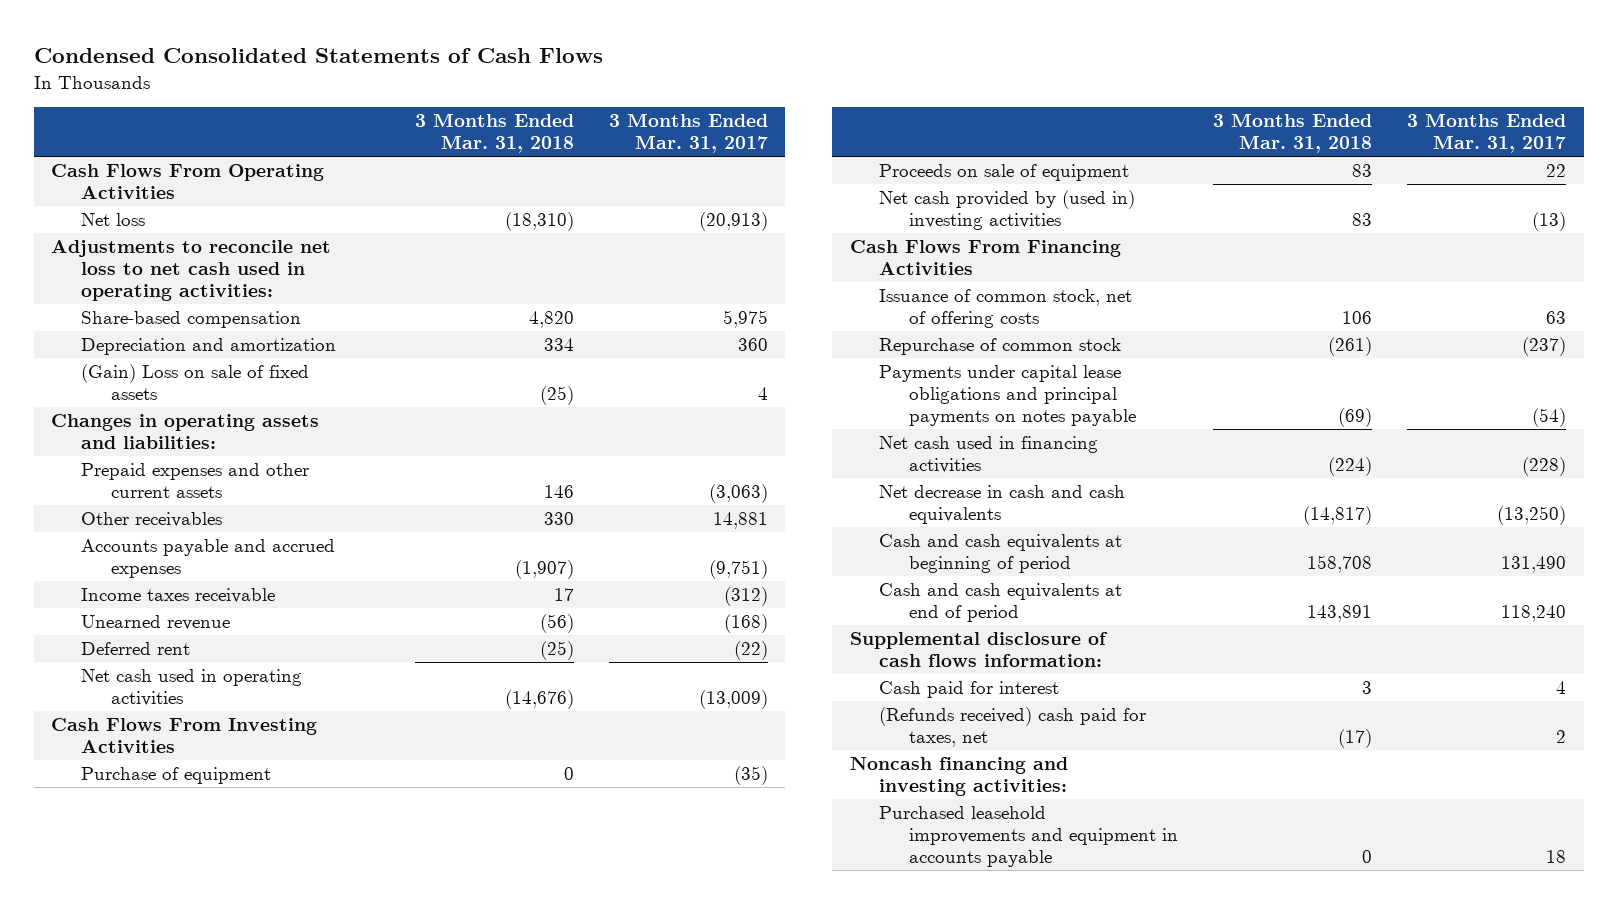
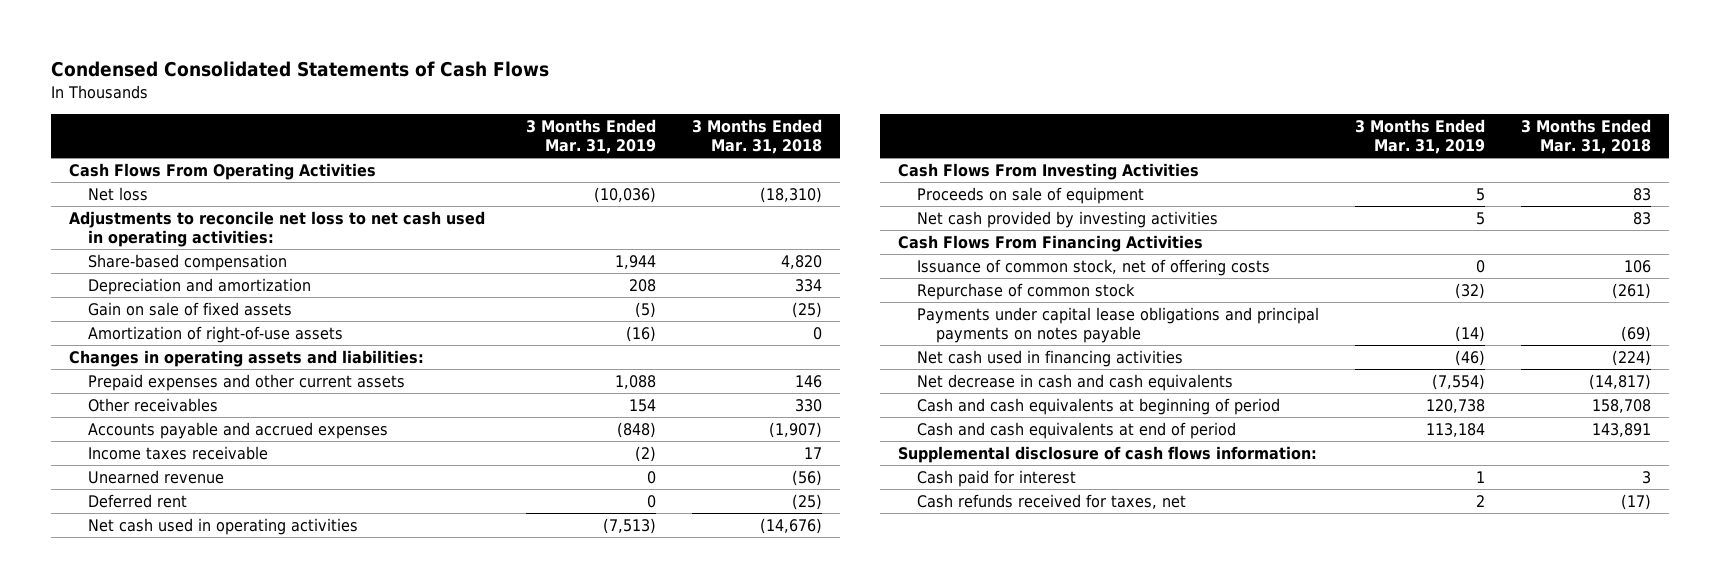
- | 3 Months Ended Mar. 31, 2018 | 3 Months Ended Mar. 31, 2017
+ | 3 Months Ended Mar. 31, 2019 | 3 Months Ended Mar. 31, 2018
- (Gain) Loss on sale of fixed assets | (25) | 4
+ Gain on sale of fixed assets | (5) | (25)
+ Amortization of right-of-use assets | (16) | 0
- Purchase of equipment | 0 | (35)
- Net cash provided by (used in) investing activities | 83 | (13)
+ Net cash provided by investing activities | 5 | 83
- (Refunds received) cash paid for taxes, net | (17) | 2
- Noncash financing and investing activities:
- Purchased leasehold improvements and equipment in accounts payable | 0 | 18
+ Cash refunds received for taxes, net | 2 | (17)

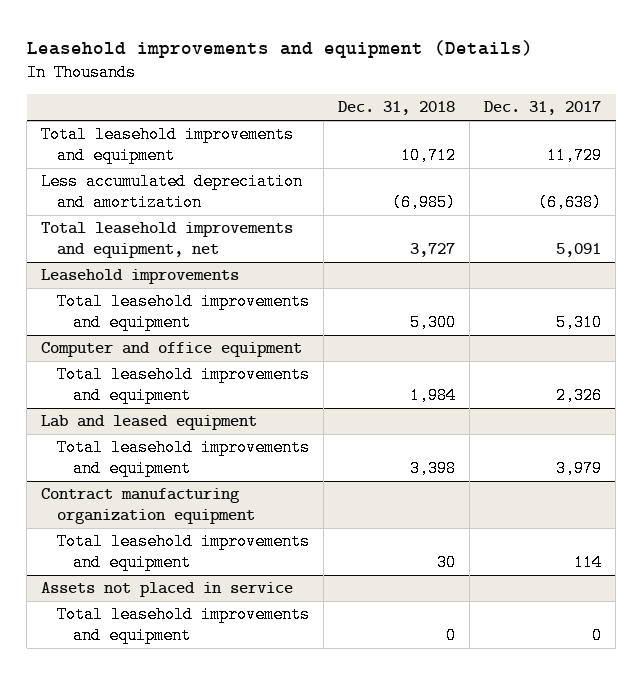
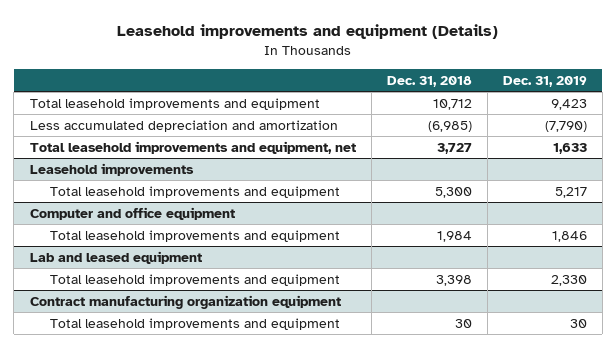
- | Dec. 31, 2018 | Dec. 31, 2017
+ | Dec. 31, 2018 | Dec. 31, 2019
- Assets not placed in service
- Total leasehold improvements and equipment | 0 | 0

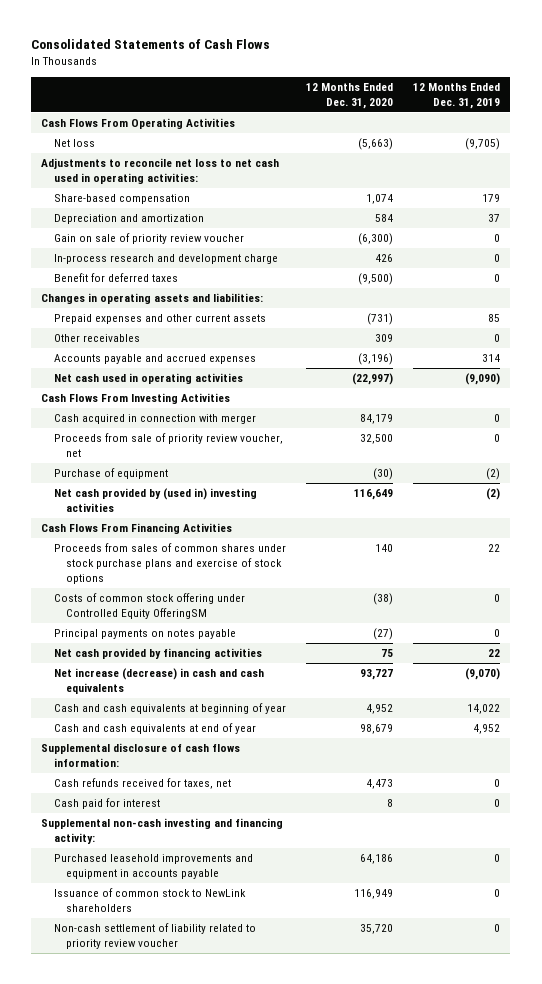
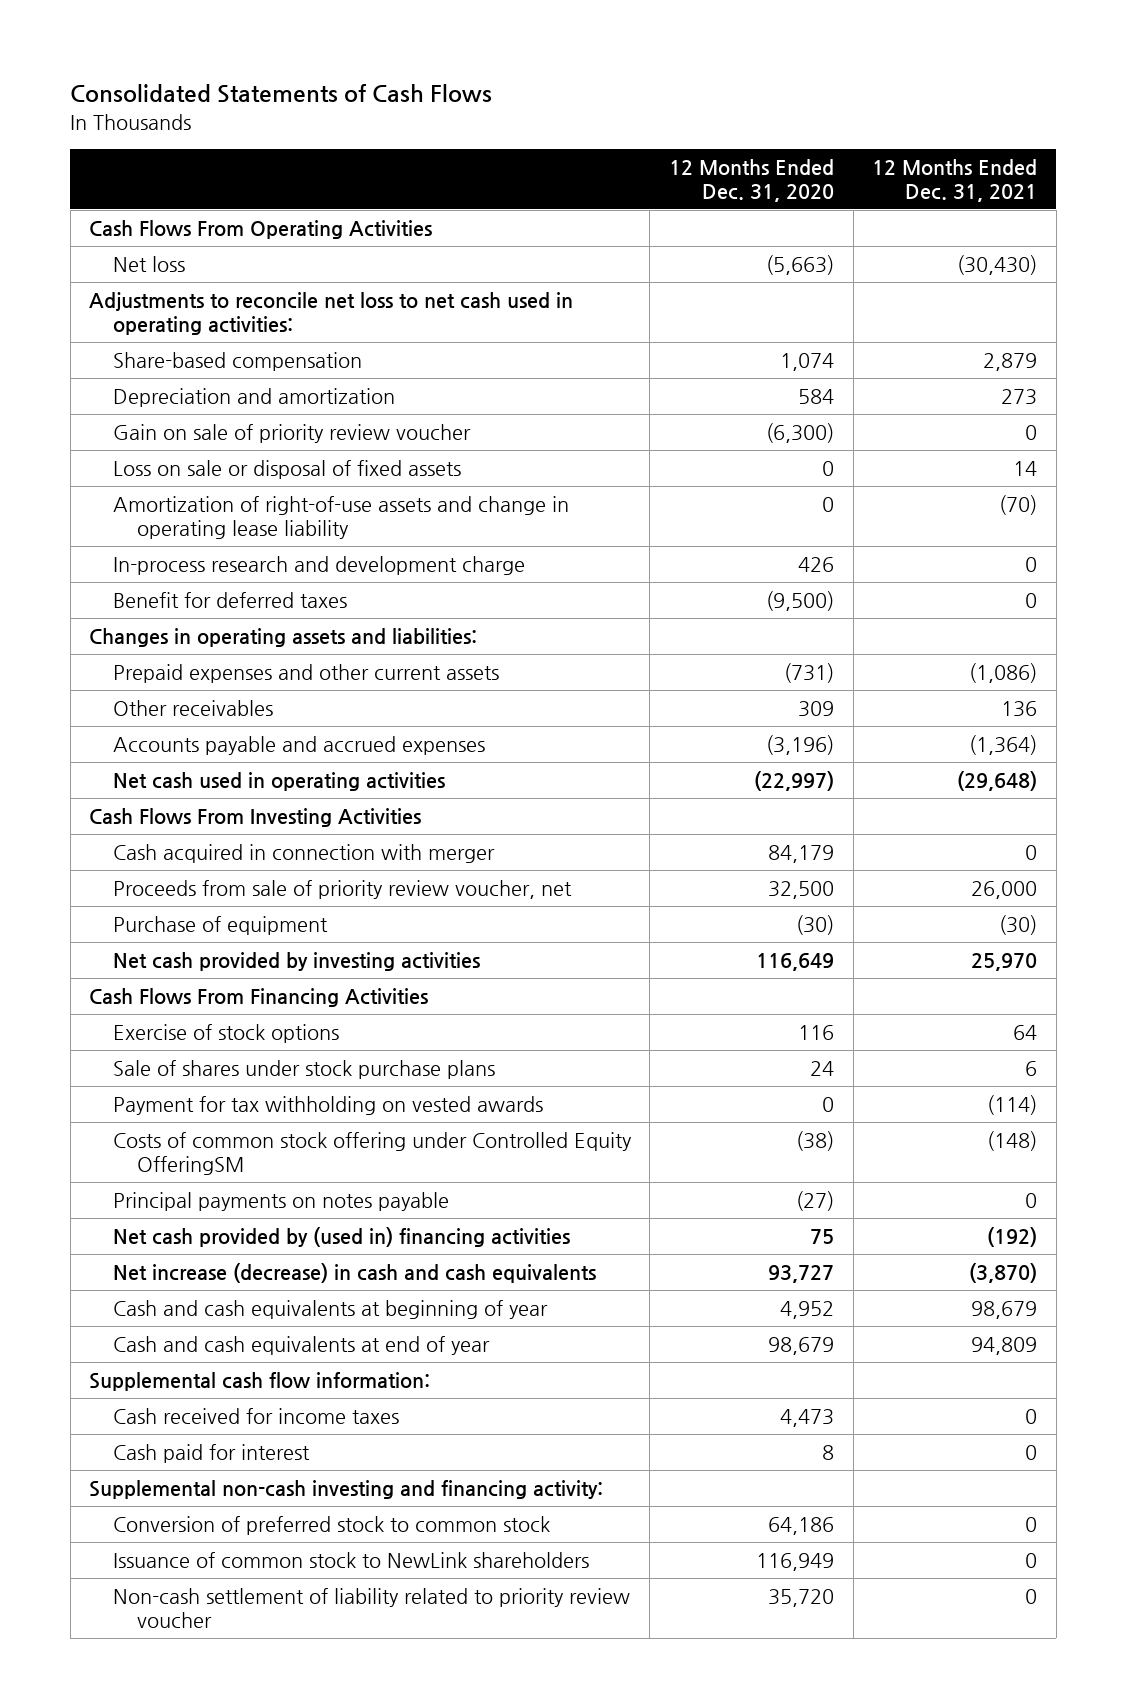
- | 12 Months Ended Dec. 31, 2020 | 12 Months Ended Dec. 31, 2019
+ | 12 Months Ended Dec. 31, 2020 | 12 Months Ended Dec. 31, 2021
+ Loss on sale or disposal of fixed assets | 0 | 14
+ Amortization of right-of-use assets and change in operating lease liability | 0 | (70)
- Net cash provided by (used in) investing activities | 116,649 | (2)
+ Net cash provided by investing activities | 116,649 | 25,970
- Proceeds from sales of common shares under stock purchase plans and exercise of stock options | 140 | 22
+ Exercise of stock options | 116 | 64
+ Sale of shares under stock purchase plans | 24 | 6
+ Payment for tax withholding on vested awards | 0 | (114)
- Net cash provided by financing activities | 75 | 22
+ Net cash provided by (used in) financing activities | 75 | (192)
- Supplemental disclosure of cash flows information:
- Cash refunds received for taxes, net | 4,473 | 0
+ Supplemental cash flow information:
+ Cash received for income taxes | 4,473 | 0
- Purchased leasehold improvements and equipment in accounts payable | 64,186 | 0
+ Conversion of preferred stock to common stock | 64,186 | 0

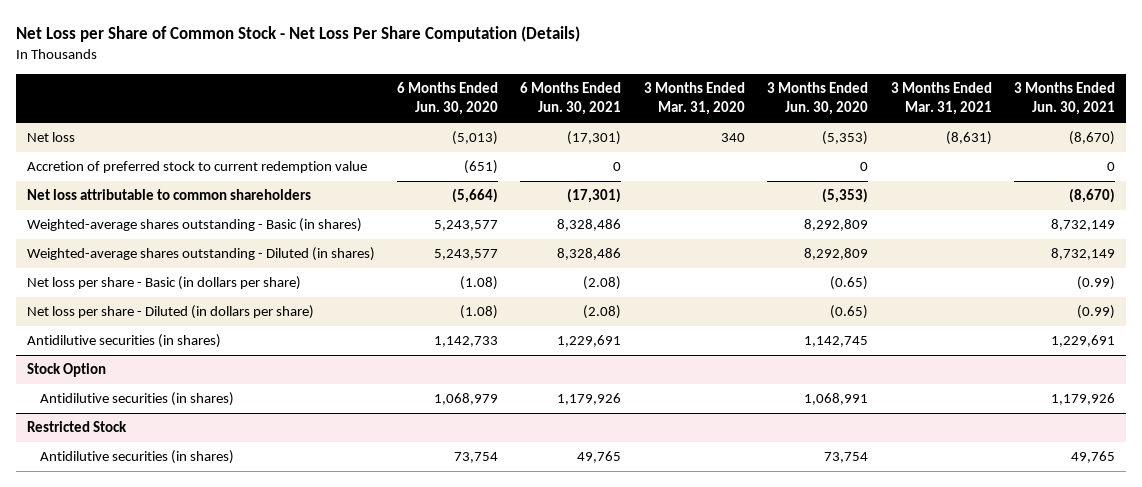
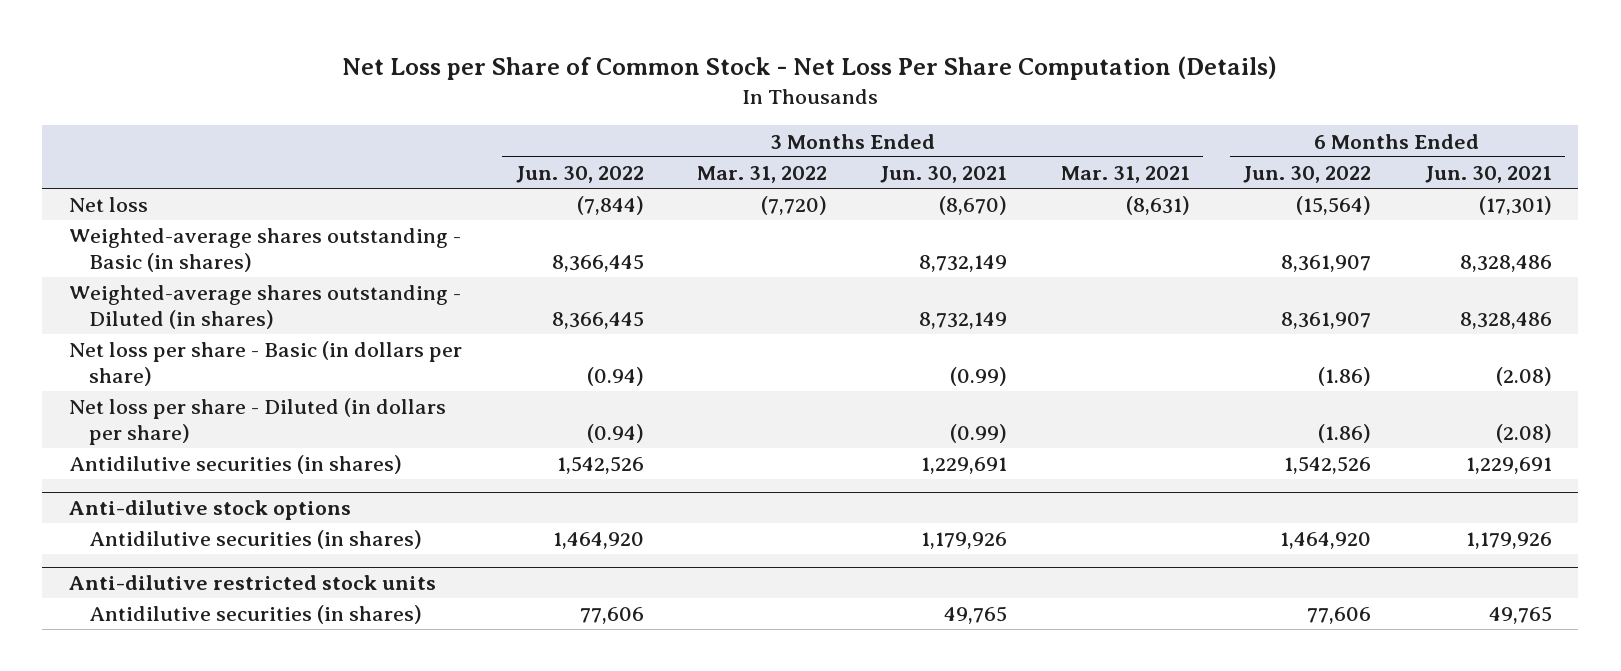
- | 6 Months Ended Jun. 30, 2020 | 6 Months Ended Jun. 30, 2021 | 3 Months Ended Mar. 31, 2020 | 3 Months Ended Jun. 30, 2020 | 3 Months Ended Mar. 31, 2021 | 3 Months Ended Jun. 30, 2021
+ | 3 Months Ended Jun. 30, 2022 | 3 Months Ended Mar. 31, 2022 | 3 Months Ended Jun. 30, 2021 | 3 Months Ended Mar. 31, 2021 | 6 Months Ended Jun. 30, 2022 | 6 Months Ended Jun. 30, 2021
- Accretion of preferred stock to current redemption value | (651) | 0 | | 0 | | 0
- Net loss attributable to common shareholders | (5,664) | (17,301) | | (5,353) | | (8,670)
- Stock Option
+ Anti-dilutive stock options
- Restricted Stock
+ Anti-dilutive restricted stock units

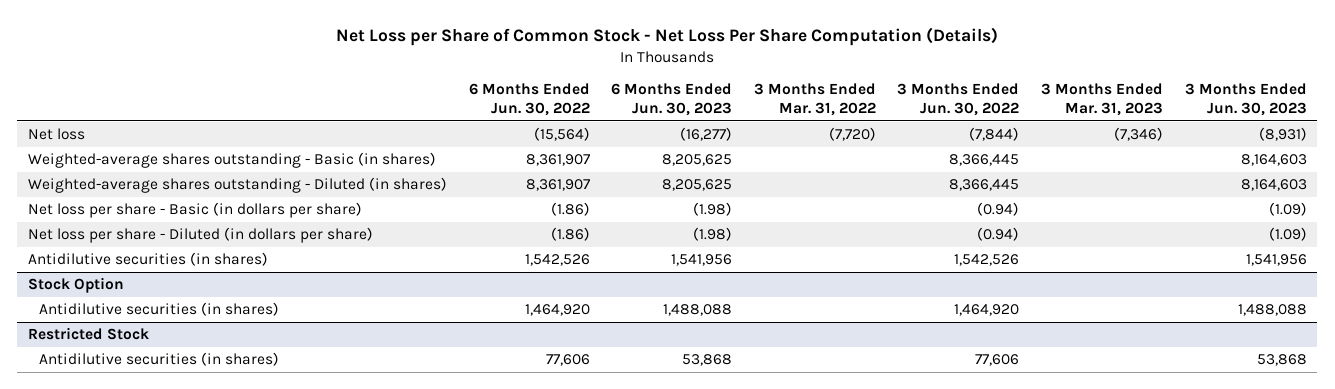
- | 3 Months Ended Jun. 30, 2022 | 3 Months Ended Mar. 31, 2022 | 3 Months Ended Jun. 30, 2021 | 3 Months Ended Mar. 31, 2021 | 6 Months Ended Jun. 30, 2022 | 6 Months Ended Jun. 30, 2021
+ | 6 Months Ended Jun. 30, 2022 | 6 Months Ended Jun. 30, 2023 | 3 Months Ended Mar. 31, 2022 | 3 Months Ended Jun. 30, 2022 | 3 Months Ended Mar. 31, 2023 | 3 Months Ended Jun. 30, 2023
- Anti-dilutive stock options
+ Stock Option
- Anti-dilutive restricted stock units
+ Restricted Stock

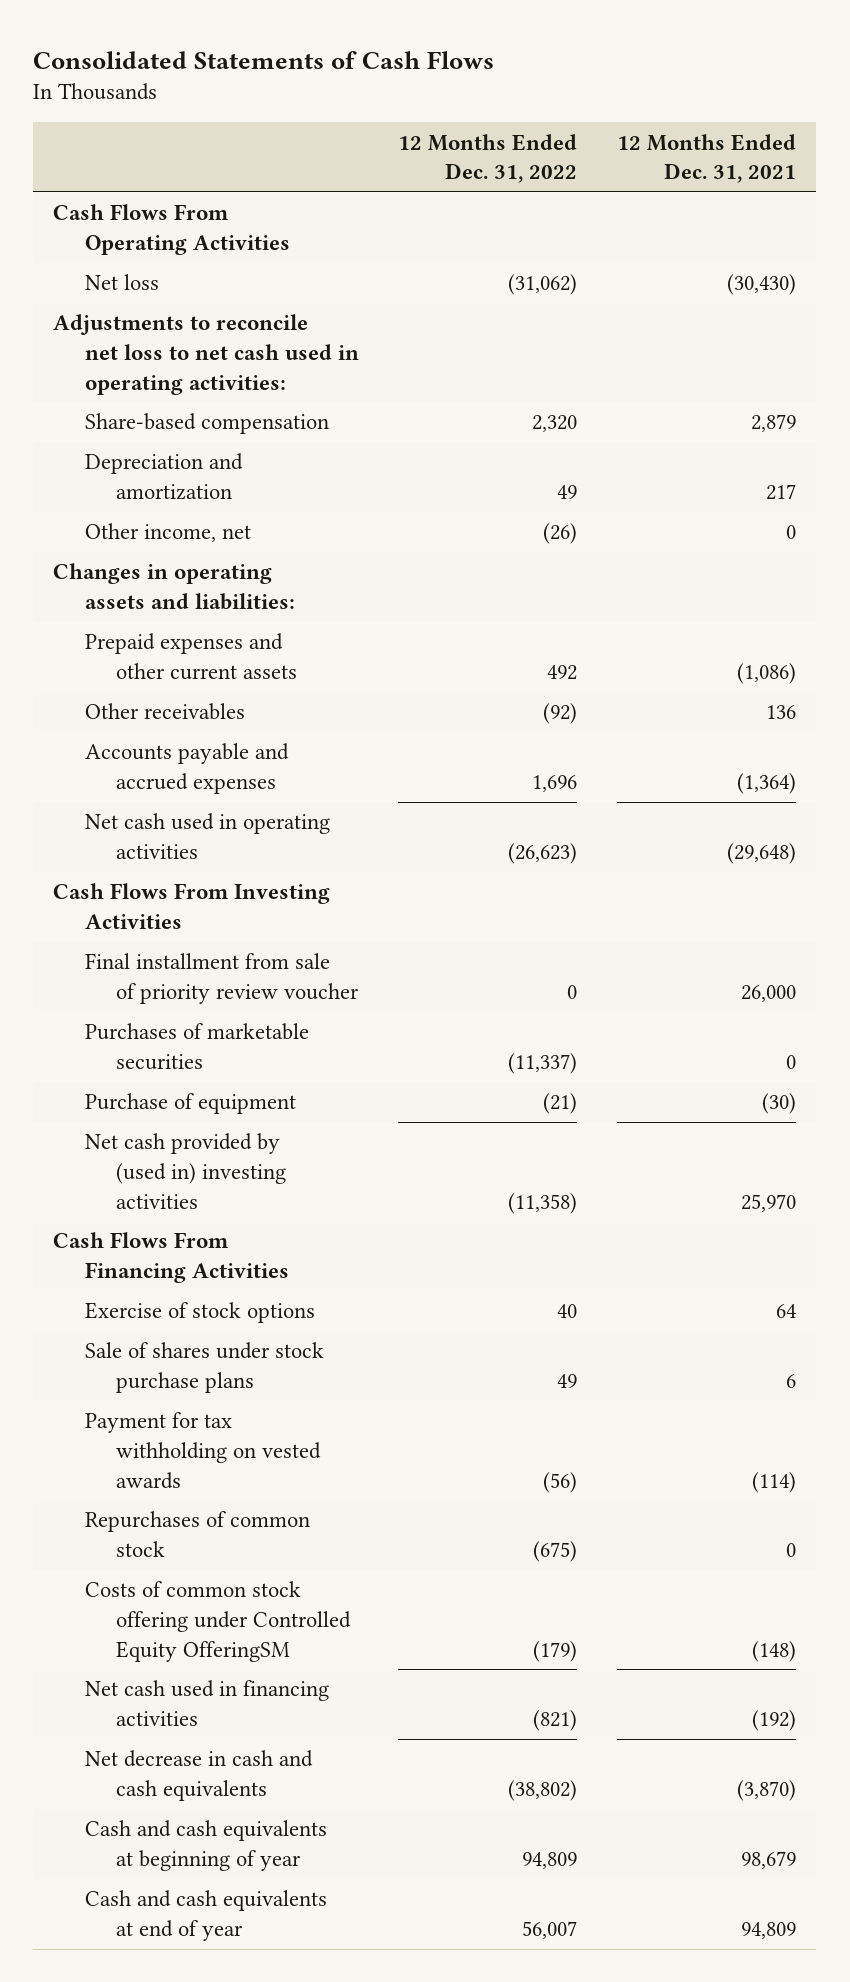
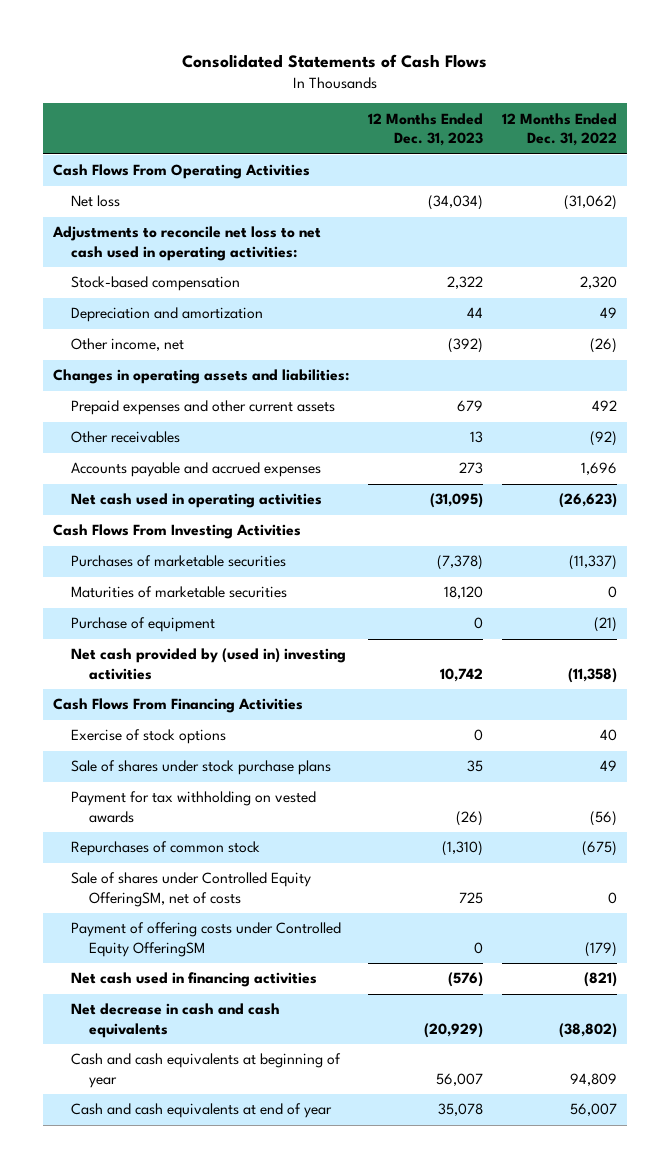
- | 12 Months Ended Dec. 31, 2022 | 12 Months Ended Dec. 31, 2021
+ | 12 Months Ended Dec. 31, 2023 | 12 Months Ended Dec. 31, 2022
- Share-based compensation | 2,320 | 2,879
+ Stock-based compensation | 2,322 | 2,320
- Final installment from sale of priority review voucher | 0 | 26,000
+ Maturities of marketable securities | 18,120 | 0
- Costs of common stock offering under Controlled Equity OfferingSM | (179) | (148)
+ Sale of shares under Controlled Equity OfferingSM, net of costs | 725 | 0
+ Payment of offering costs under Controlled Equity OfferingSM | 0 | (179)

